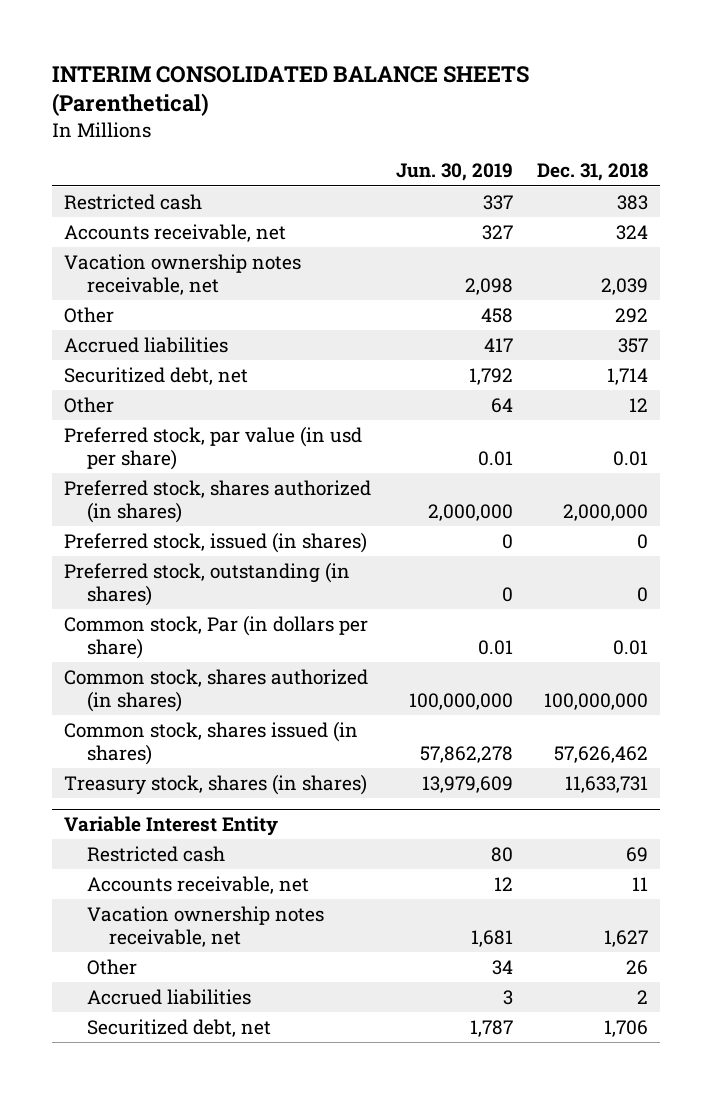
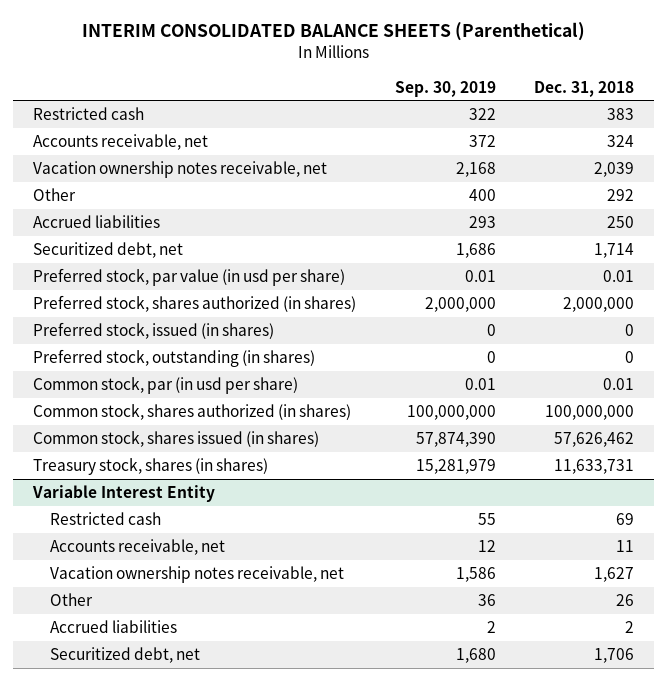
- | Jun. 30, 2019 | Dec. 31, 2018
+ | Sep. 30, 2019 | Dec. 31, 2018
- Accrued liabilities | 417 | 357
+ Accrued liabilities | 293 | 250
- Other | 64 | 12
- Common stock, Par (in dollars per share) | 0.01 | 0.01
+ Common stock, par (in usd per share) | 0.01 | 0.01

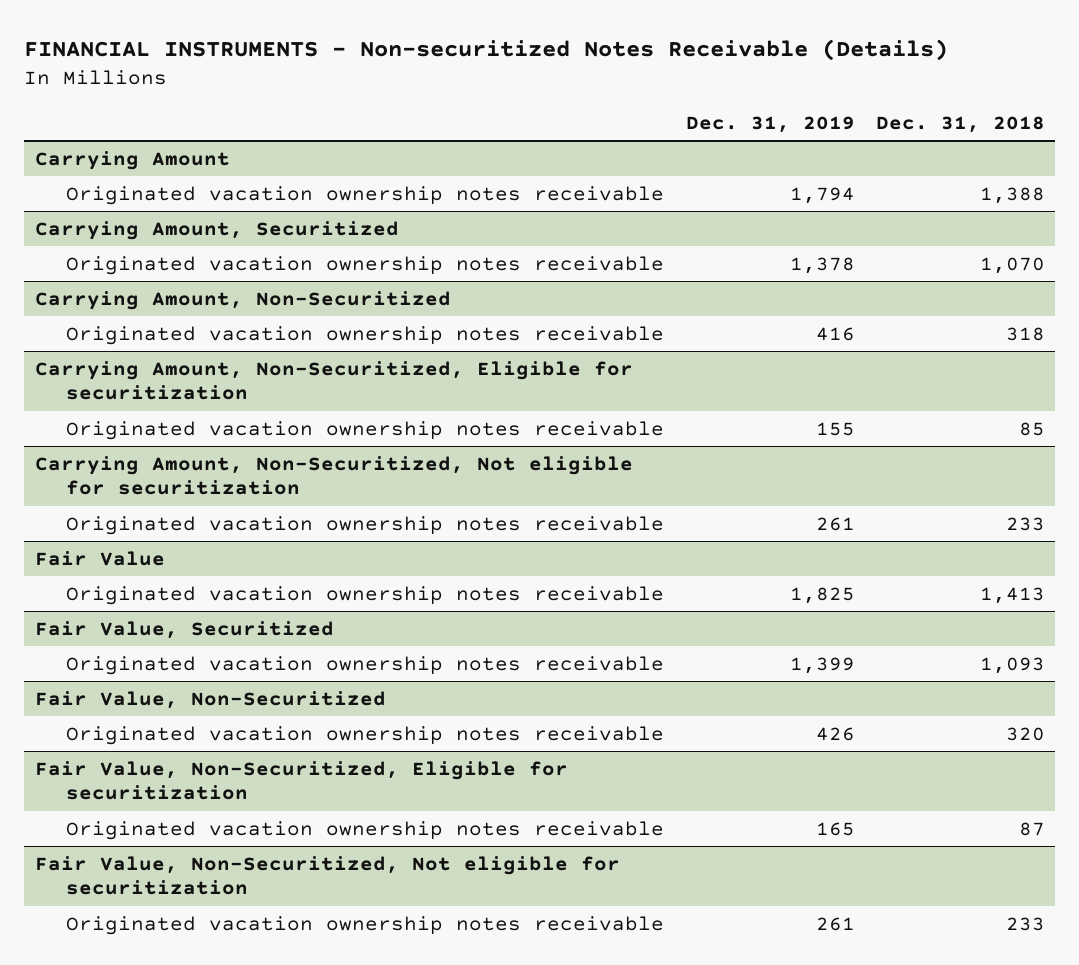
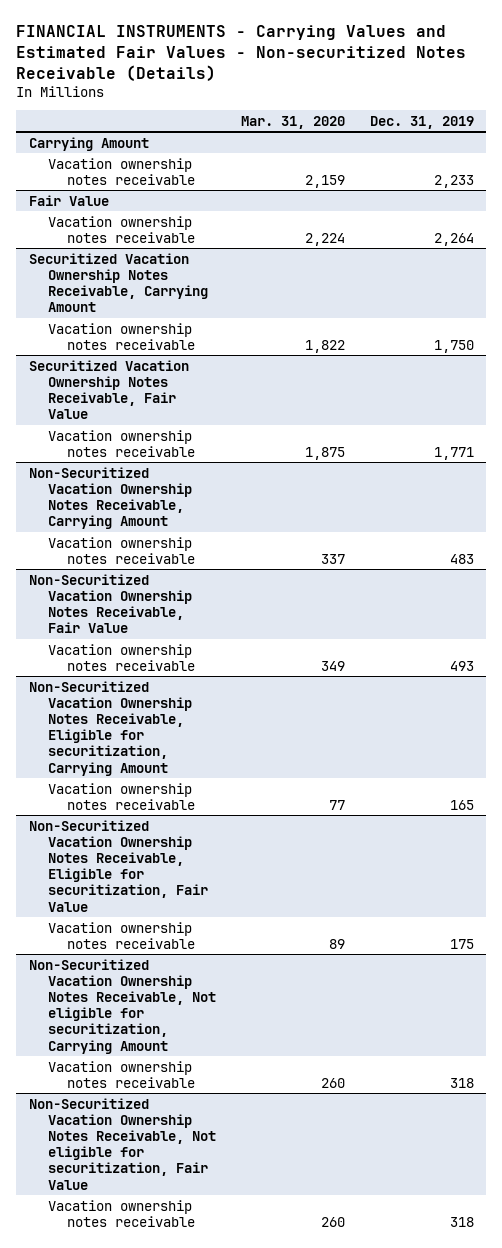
- FINANCIAL INSTRUMENTS - Non-securitized Notes Receivable (Details)
+ FINANCIAL INSTRUMENTS - Carrying Values and Estimated Fair Values - Non-securitized Notes Receivable (Details)
- | Dec. 31, 2019 | Dec. 31, 2018
+ | Mar. 31, 2020 | Dec. 31, 2019
@ Carrying Amount
- Originated vacation ownership notes receivable | 1,794 | 1,388
- Carrying Amount, Securitized
- Originated vacation ownership notes receivable | 1,378 | 1,070
- Carrying Amount, Non-Securitized
- Originated vacation ownership notes receivable | 416 | 318
- Carrying Amount, Non-Securitized, Eligible for securitization
- Originated vacation ownership notes receivable | 155 | 85
- Carrying Amount, Non-Securitized, Not eligible for securitization
- Originated vacation ownership notes receivable | 261 | 233
@ Carrying Amount
+ Vacation ownership notes receivable | 2,159 | 2,233
@ Fair Value
- Originated vacation ownership notes receivable | 1,825 | 1,413
- Fair Value, Securitized
- Originated vacation ownership notes receivable | 1,399 | 1,093
- Fair Value, Non-Securitized
- Originated vacation ownership notes receivable | 426 | 320
- Fair Value, Non-Securitized, Eligible for securitization
- Originated vacation ownership notes receivable | 165 | 87
- Fair Value, Non-Securitized, Not eligible for securitization
- Originated vacation ownership notes receivable | 261 | 233
@ Fair Value
+ Vacation ownership notes receivable | 2,224 | 2,264
+ Securitized Vacation Ownership Notes Receivable, Carrying Amount
+ Vacation ownership notes receivable | 1,822 | 1,750
+ Securitized Vacation Ownership Notes Receivable, Fair Value
+ Vacation ownership notes receivable | 1,875 | 1,771
+ Non-Securitized Vacation Ownership Notes Receivable, Carrying Amount
+ Vacation ownership notes receivable | 337 | 483
+ Non-Securitized Vacation Ownership Notes Receivable, Fair Value
+ Vacation ownership notes receivable | 349 | 493
+ Non-Securitized Vacation Ownership Notes Receivable, Eligible for securitization, Carrying Amount
+ Vacation ownership notes receivable | 77 | 165
+ Non-Securitized Vacation Ownership Notes Receivable, Eligible for securitization, Fair Value
+ Vacation ownership notes receivable | 89 | 175
+ Non-Securitized Vacation Ownership Notes Receivable, Not eligible for securitization, Carrying Amount
+ Vacation ownership notes receivable | 260 | 318
+ Non-Securitized Vacation Ownership Notes Receivable, Not eligible for securitization, Fair Value
+ Vacation ownership notes receivable | 260 | 318

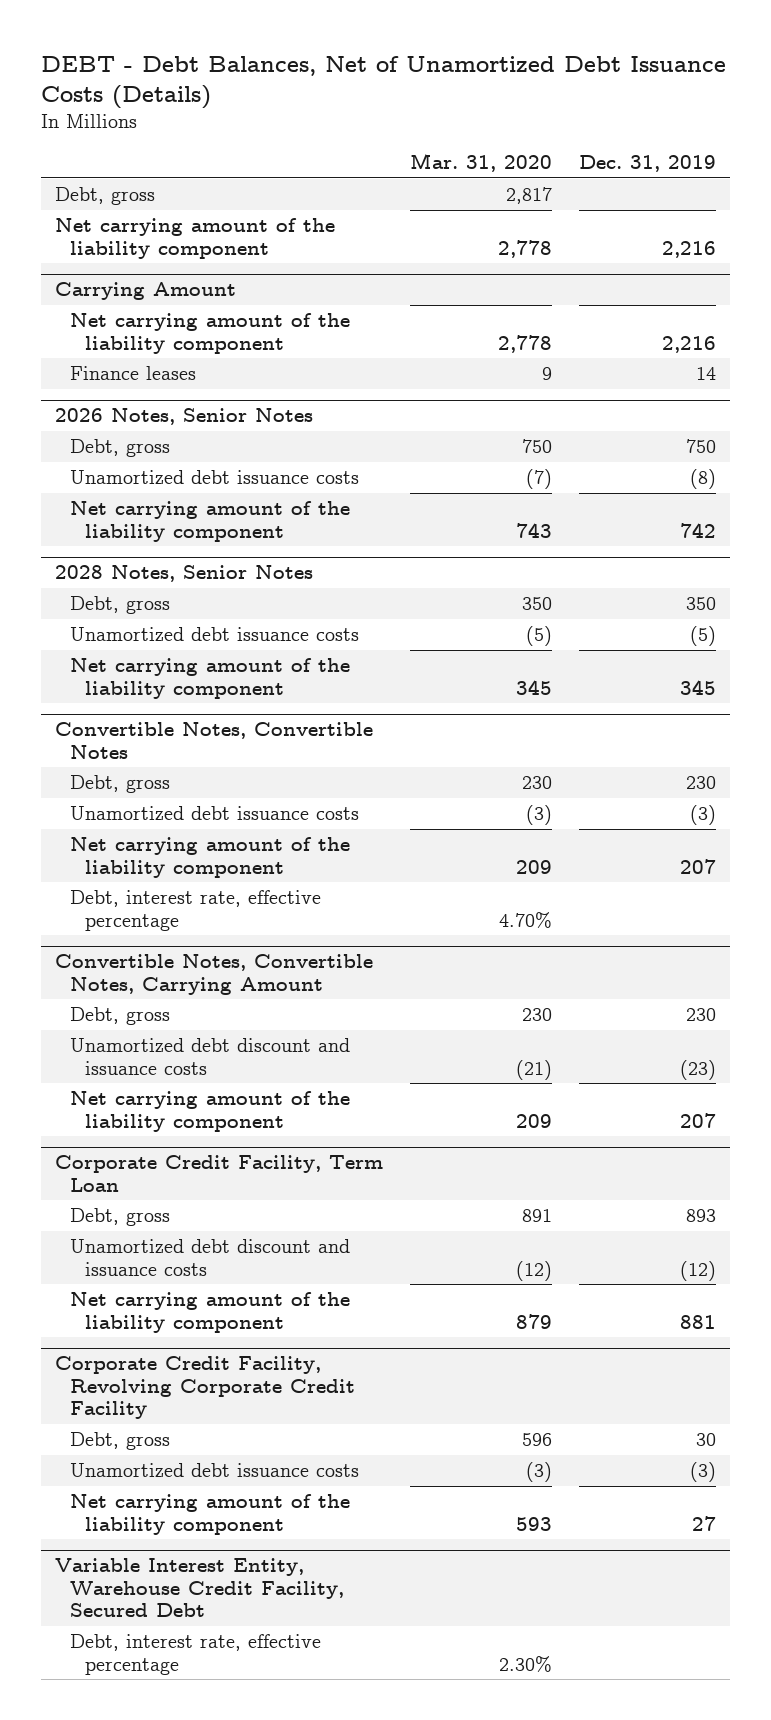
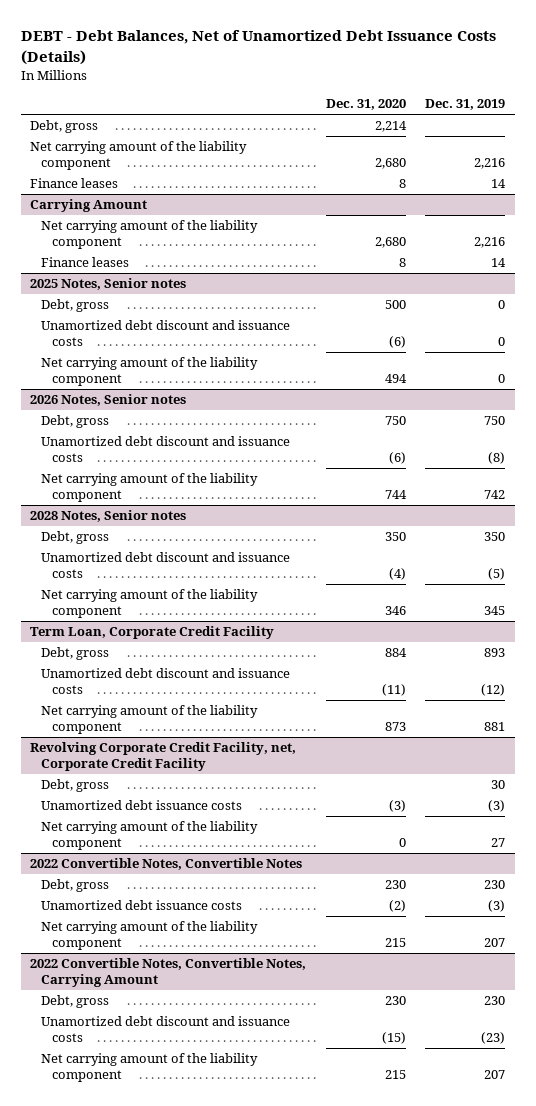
- | Mar. 31, 2020 | Dec. 31, 2019
+ | Dec. 31, 2020 | Dec. 31, 2019
+ Finance leases | 8 | 14
- 2026 Notes, Senior Notes
+ 2025 Notes, Senior notes
+ Debt, gross | 500 | 0
+ Unamortized debt discount and issuance costs | (6) | 0
+ Net carrying amount of the liability component | 494 | 0
+ 2026 Notes, Senior notes
- Unamortized debt issuance costs | (7) | (8)
+ Unamortized debt discount and issuance costs | (6) | (8)
- 2028 Notes, Senior Notes
+ 2028 Notes, Senior notes
- Unamortized debt issuance costs | (5) | (5)
+ Unamortized debt discount and issuance costs | (4) | (5)
- Convertible Notes, Convertible Notes
- Debt, gross | 230 | 230
- Unamortized debt issuance costs | (3) | (3)
- Net carrying amount of the liability component | 209 | 207
- Debt, interest rate, effective percentage | 4.70% |
- Convertible Notes, Convertible Notes, Carrying Amount
- Debt, gross | 230 | 230
- Unamortized debt discount and issuance costs | (21) | (23)
- Net carrying amount of the liability component | 209 | 207
- Corporate Credit Facility, Term Loan
+ Term Loan, Corporate Credit Facility
- Corporate Credit Facility, Revolving Corporate Credit Facility
+ Revolving Corporate Credit Facility, net, Corporate Credit Facility
- Variable Interest Entity, Warehouse Credit Facility, Secured Debt
- Debt, interest rate, effective percentage | 2.30% |
+ 2022 Convertible Notes, Convertible Notes
+ Debt, gross | 230 | 230
+ Unamortized debt issuance costs | (2) | (3)
+ Net carrying amount of the liability component | 215 | 207
+ 2022 Convertible Notes, Convertible Notes, Carrying Amount
+ Debt, gross | 230 | 230
+ Unamortized debt discount and issuance costs | (15) | (23)
+ Net carrying amount of the liability component | 215 | 207

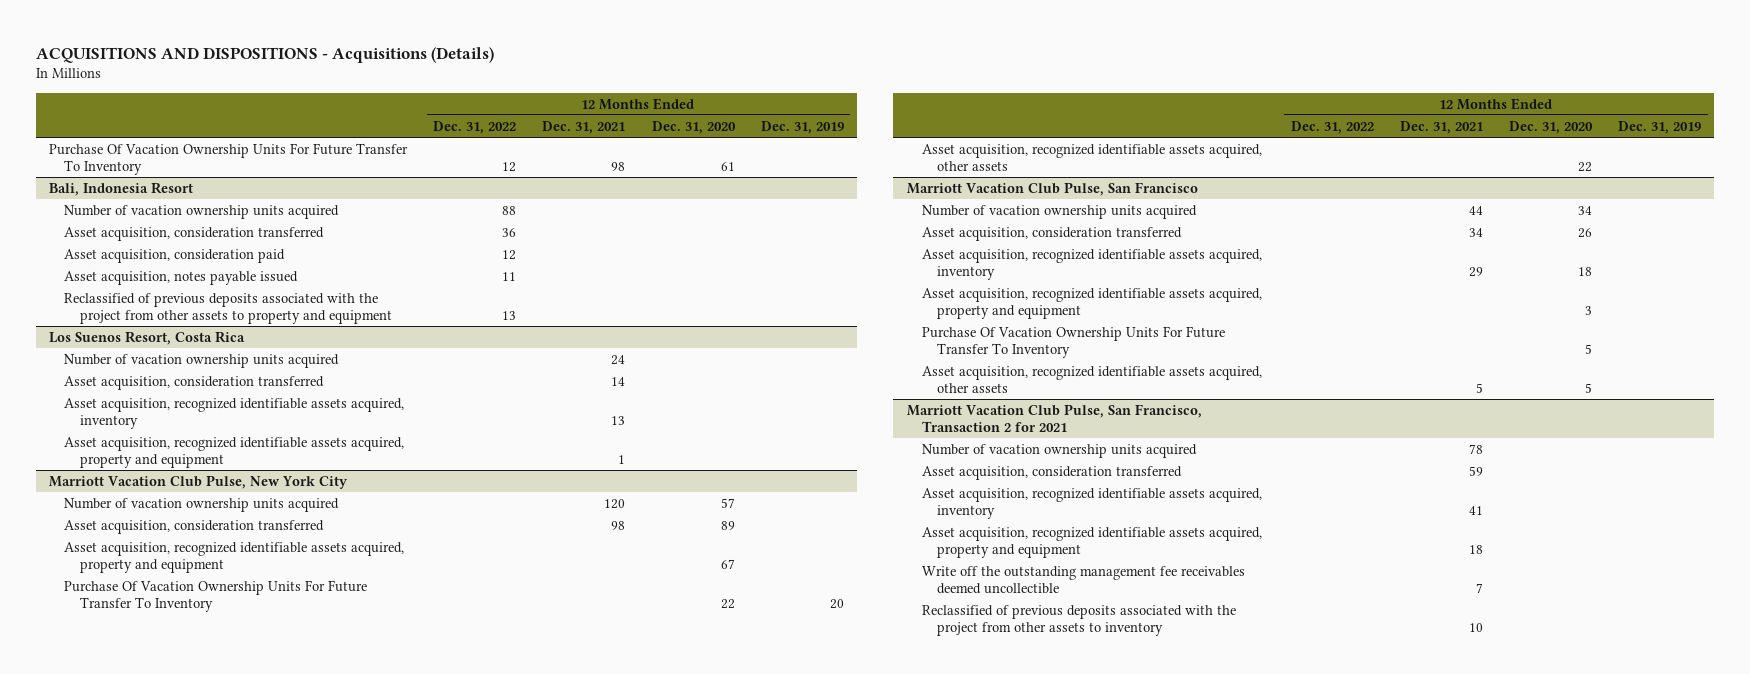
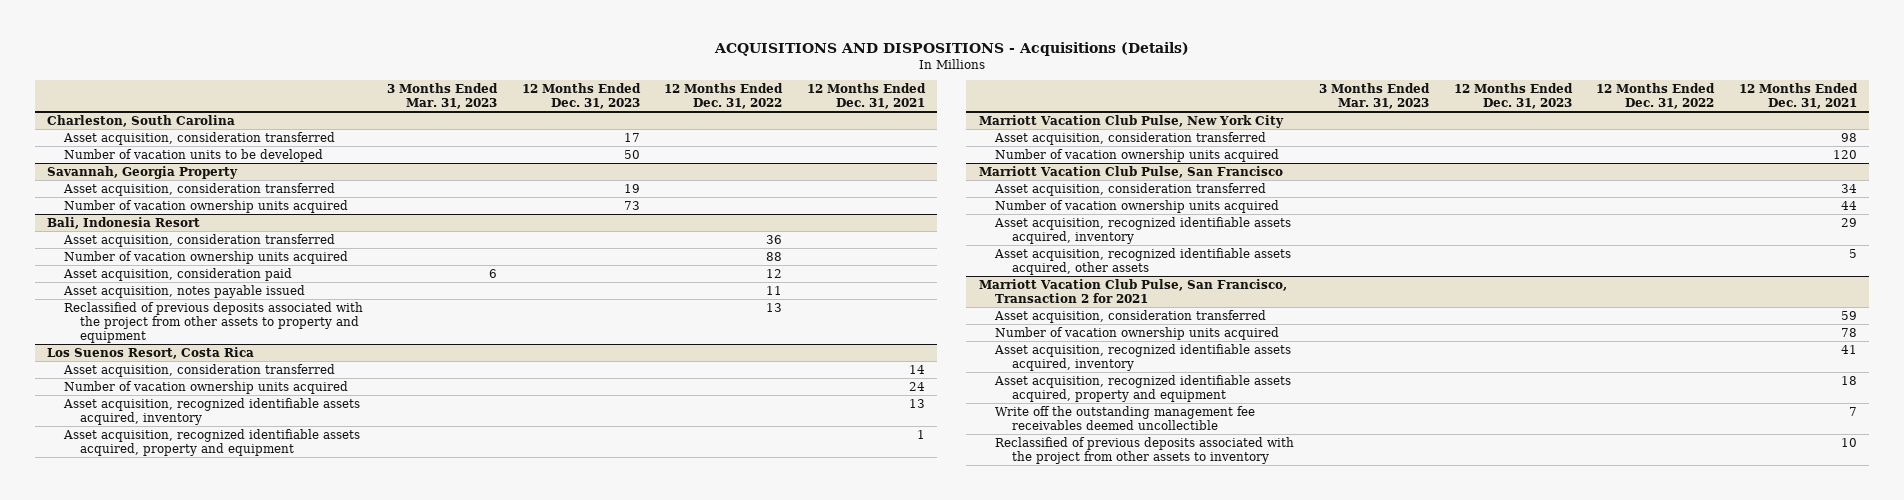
- | 12 Months Ended Dec. 31, 2022 | 12 Months Ended Dec. 31, 2021 | 12 Months Ended Dec. 31, 2020 | 12 Months Ended Dec. 31, 2019
+ | 3 Months Ended Mar. 31, 2023 | 12 Months Ended Dec. 31, 2023 | 12 Months Ended Dec. 31, 2022 | 12 Months Ended Dec. 31, 2021
- Purchase Of Vacation Ownership Units For Future Transfer To Inventory | 12 | 98 | 61 |
+ Charleston, South Carolina
+ Asset acquisition, consideration transferred | | 17 | |
+ Number of vacation units to be developed | | 50 | |
+ Savannah, Georgia Property
+ Asset acquisition, consideration transferred | | 19 | |
+ Number of vacation ownership units acquired | | 73 | |
@ Bali, Indonesia Resort
moved down: Number of vacation ownership units acquired | | | 88 |
@ Los Suenos Resort, Costa Rica
moved down: Number of vacation ownership units acquired | | | | 24
@ Marriott Vacation Club Pulse, New York City
- Asset acquisition, recognized identifiable assets acquired, property and equipment | | | 67 |
- Purchase Of Vacation Ownership Units For Future Transfer To Inventory | | | 22 | 20
- Asset acquisition, recognized identifiable assets acquired, other assets | | | 22 |
moved down: Number of vacation ownership units acquired | | | | 120
@ Marriott Vacation Club Pulse, San Francisco
moved down: Number of vacation ownership units acquired | | | | 44
- Asset acquisition, recognized identifiable assets acquired, property and equipment | | | 3 |
- Purchase Of Vacation Ownership Units For Future Transfer To Inventory | | | 5 |
@ Marriott Vacation Club Pulse, San Francisco, Transaction 2 for 2021
moved down: Number of vacation ownership units acquired | | | | 78

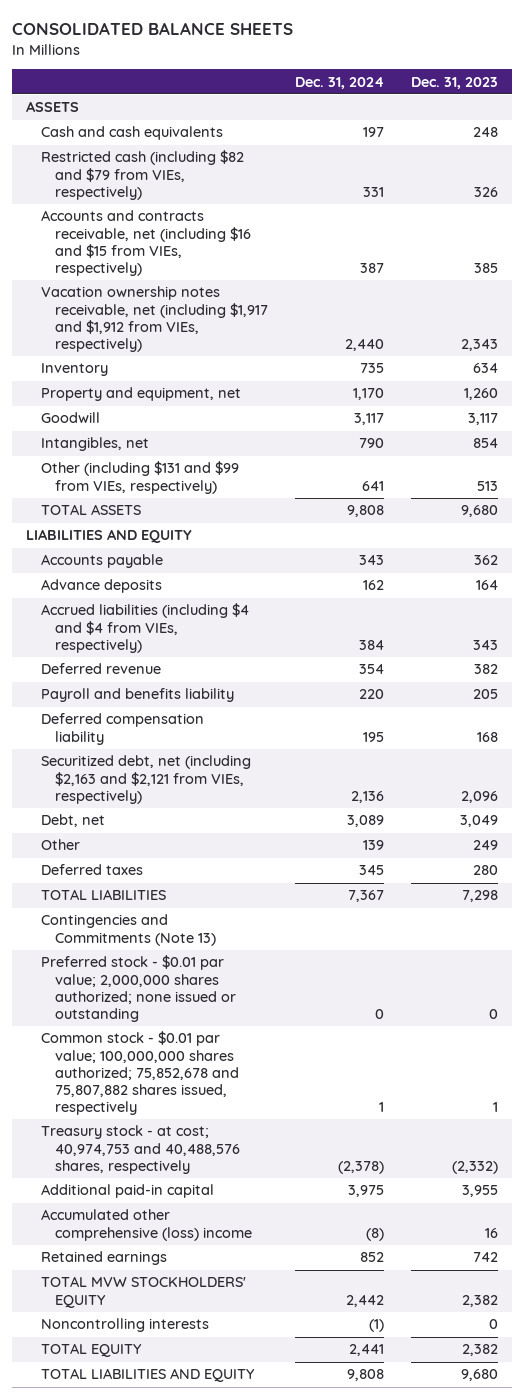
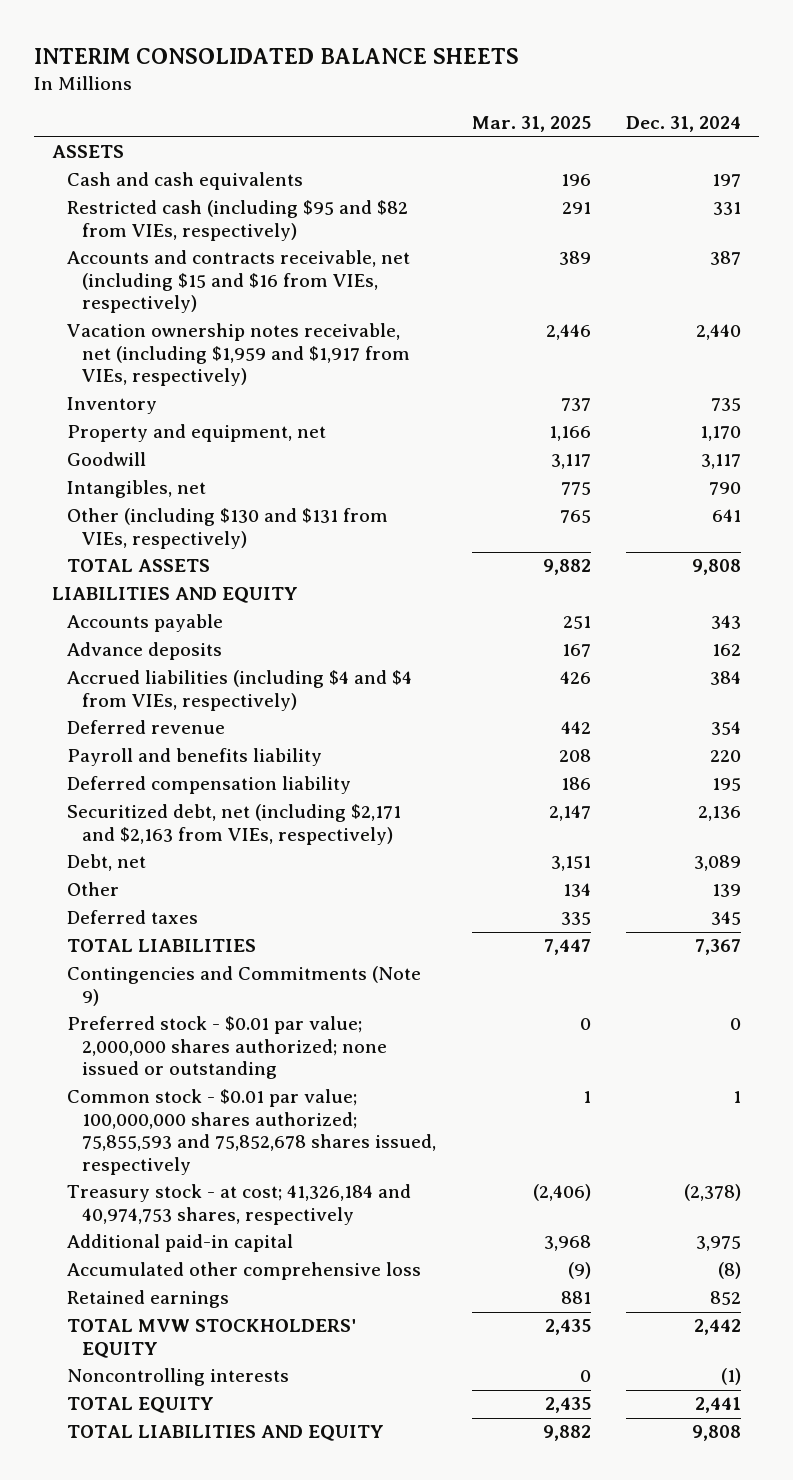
- CONSOLIDATED BALANCE SHEETS
+ INTERIM CONSOLIDATED BALANCE SHEETS
- | Dec. 31, 2024 | Dec. 31, 2023
+ | Mar. 31, 2025 | Dec. 31, 2024
- Restricted cash (including $82 and $79 from VIEs, respectively) | 331 | 326
- Accounts and contracts receivable, net (including $16 and $15 from VIEs, respectively) | 387 | 385
- Vacation ownership notes receivable, net (including $1,917 and $1,912 from VIEs, respectively) | 2,440 | 2,343
+ Restricted cash (including $95 and $82 from VIEs, respectively) | 291 | 331
+ Accounts and contracts receivable, net (including $15 and $16 from VIEs, respectively) | 389 | 387
+ Vacation ownership notes receivable, net (including $1,959 and $1,917 from VIEs, respectively) | 2,446 | 2,440
- Other (including $131 and $99 from VIEs, respectively) | 641 | 513
+ Other (including $130 and $131 from VIEs, respectively) | 765 | 641
- Securitized debt, net (including $2,163 and $2,121 from VIEs, respectively) | 2,136 | 2,096
+ Securitized debt, net (including $2,171 and $2,163 from VIEs, respectively) | 2,147 | 2,136
- Contingencies and Commitments (Note 13)
+ Contingencies and Commitments (Note 9)
- Common stock - $0.01 par value; 100,000,000 shares authorized; 75,852,678 and 75,807,882 shares issued, respectively | 1 | 1
- Treasury stock - at cost; 40,974,753 and 40,488,576 shares, respectively | (2,378) | (2,332)
+ Common stock - $0.01 par value; 100,000,000 shares authorized; 75,855,593 and 75,852,678 shares issued, respectively | 1 | 1
+ Treasury stock - at cost; 41,326,184 and 40,974,753 shares, respectively | (2,406) | (2,378)
- Accumulated other comprehensive (loss) income | (8) | 16
+ Accumulated other comprehensive loss | (9) | (8)

